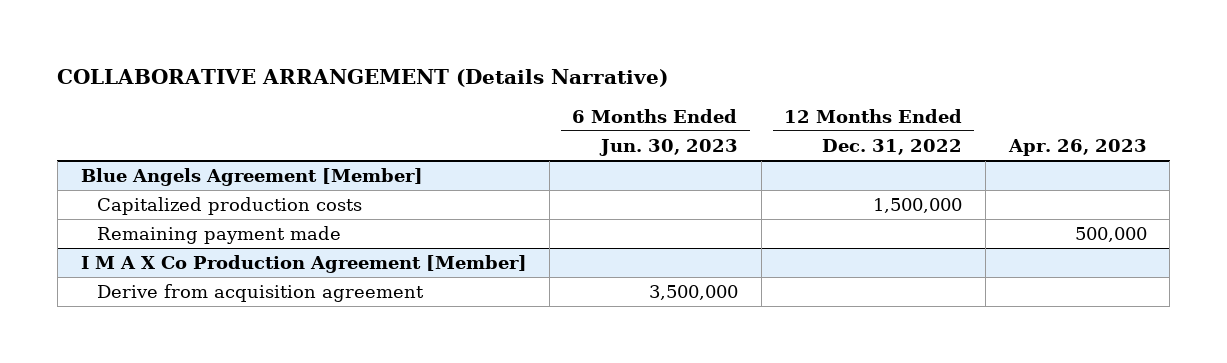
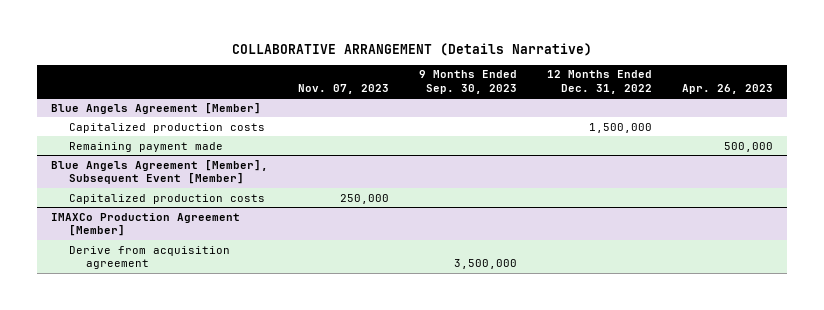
- | 6 Months Ended Jun. 30, 2023 | 12 Months Ended Dec. 31, 2022 | Apr. 26, 2023
+ | Nov. 07, 2023 | 9 Months Ended Sep. 30, 2023 | 12 Months Ended Dec. 31, 2022 | Apr. 26, 2023
- I M A X Co Production Agreement [Member]
+ Blue Angels Agreement [Member], Subsequent Event [Member]
+ Capitalized production costs | 250,000 | | |
+ IMAXCo Production Agreement [Member]

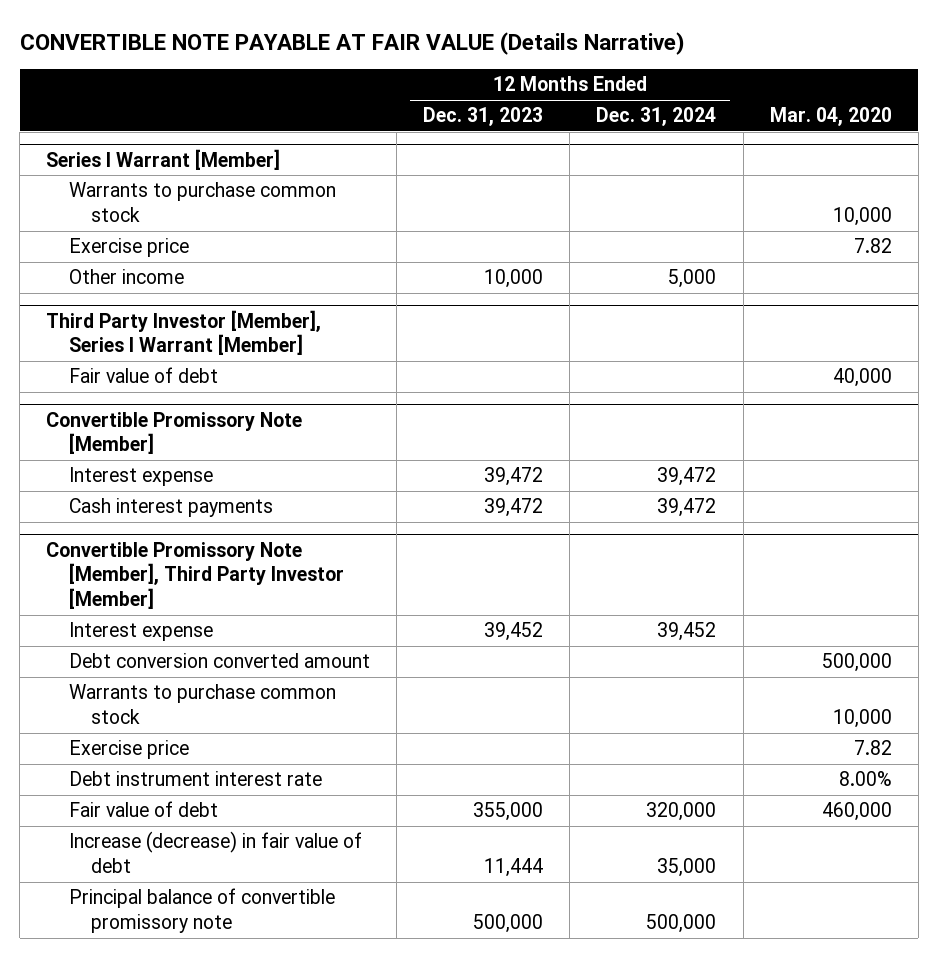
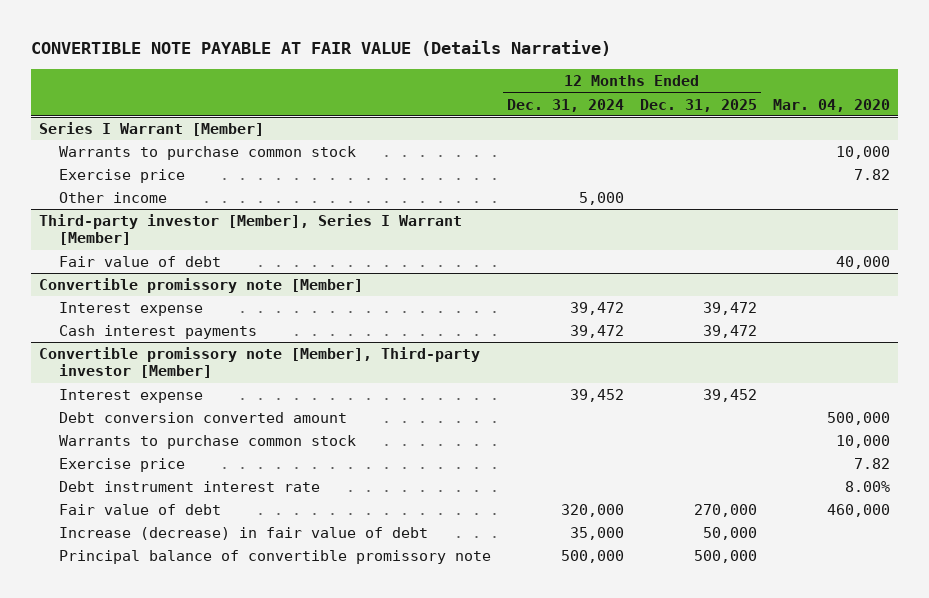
- | 12 Months Ended Dec. 31, 2023 | 12 Months Ended Dec. 31, 2024 | Mar. 04, 2020
+ | 12 Months Ended Dec. 31, 2024 | 12 Months Ended Dec. 31, 2025 | Mar. 04, 2020
- Third Party Investor [Member], Series I Warrant [Member]
+ Third-party investor [Member], Series I Warrant [Member]
- Convertible Promissory Note [Member]
+ Convertible promissory note [Member]
- Convertible Promissory Note [Member], Third Party Investor [Member]
+ Convertible promissory note [Member], Third-party investor [Member]

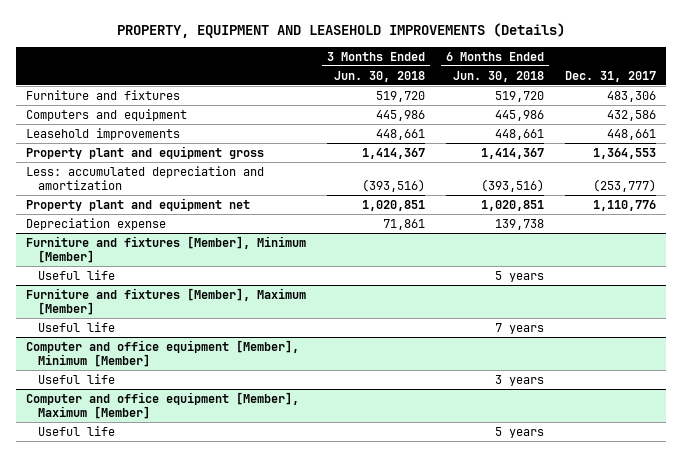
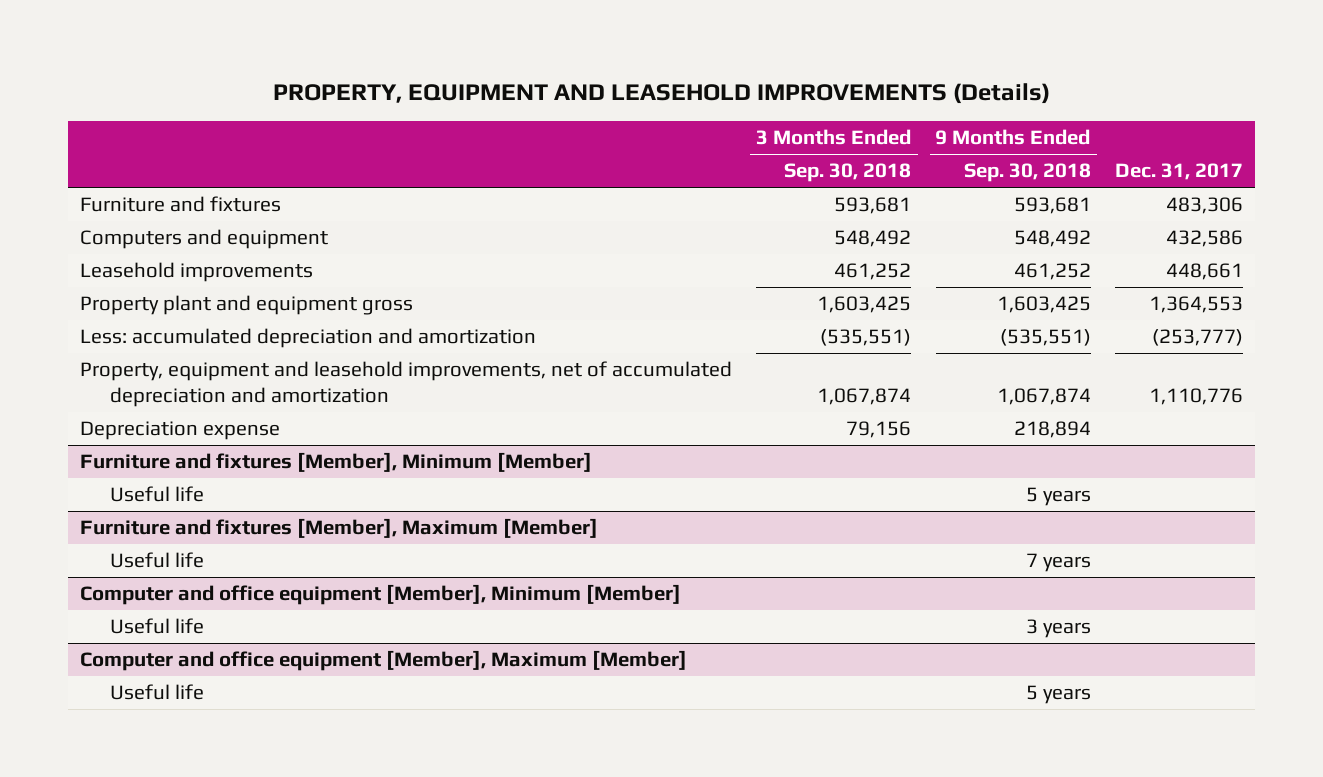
- | 3 Months Ended Jun. 30, 2018 | 6 Months Ended Jun. 30, 2018 | Dec. 31, 2017
+ | 3 Months Ended Sep. 30, 2018 | 9 Months Ended Sep. 30, 2018 | Dec. 31, 2017
- Property plant and equipment net | 1,020,851 | 1,020,851 | 1,110,776
+ Property, equipment and leasehold improvements, net of accumulated depreciation and amortization | 1,067,874 | 1,067,874 | 1,110,776

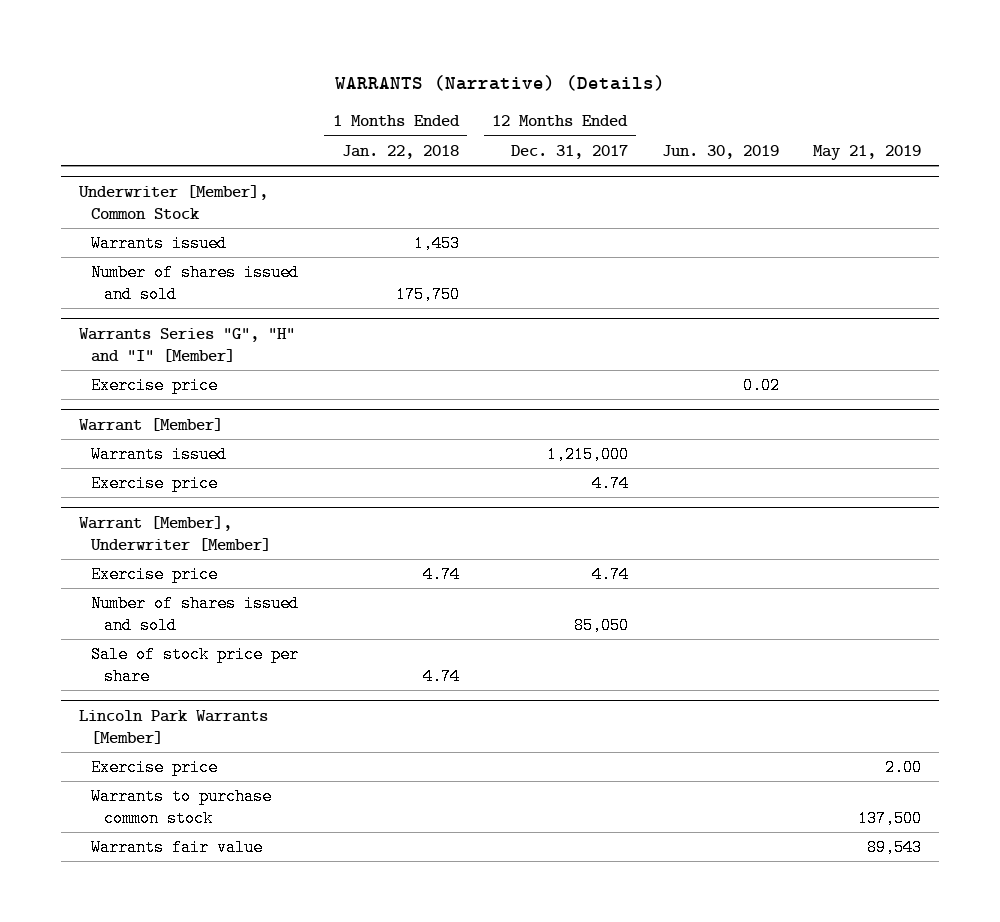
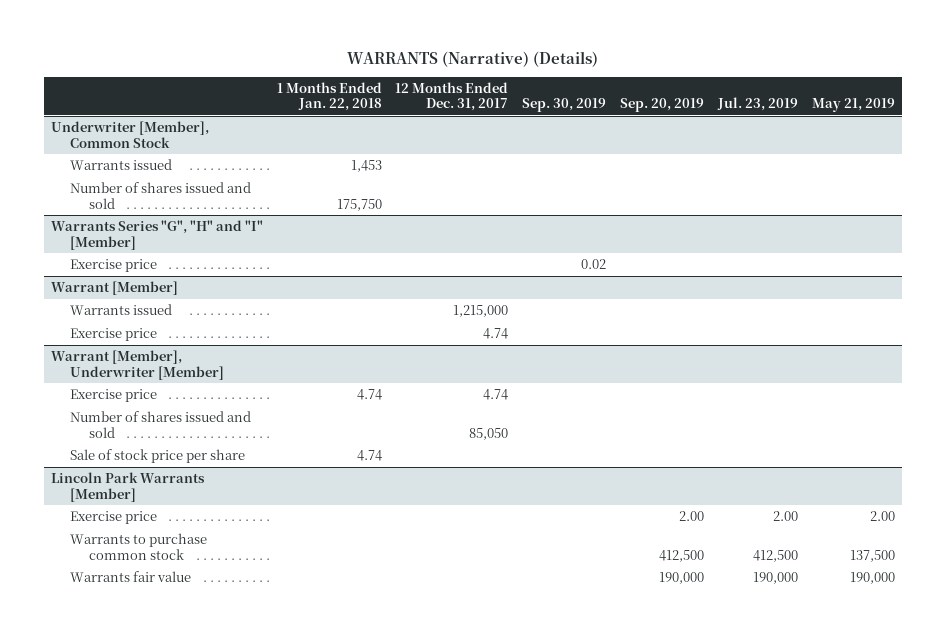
- | 1 Months Ended Jan. 22, 2018 | 12 Months Ended Dec. 31, 2017 | Jun. 30, 2019 | May 21, 2019
+ | 1 Months Ended Jan. 22, 2018 | 12 Months Ended Dec. 31, 2017 | Sep. 30, 2019 | Sep. 20, 2019 | Jul. 23, 2019 | May 21, 2019
@ Lincoln Park Warrants [Member]
- Warrants fair value | | | | 89,543
+ Warrants fair value | | | | 190,000 | 190,000 | 190,000

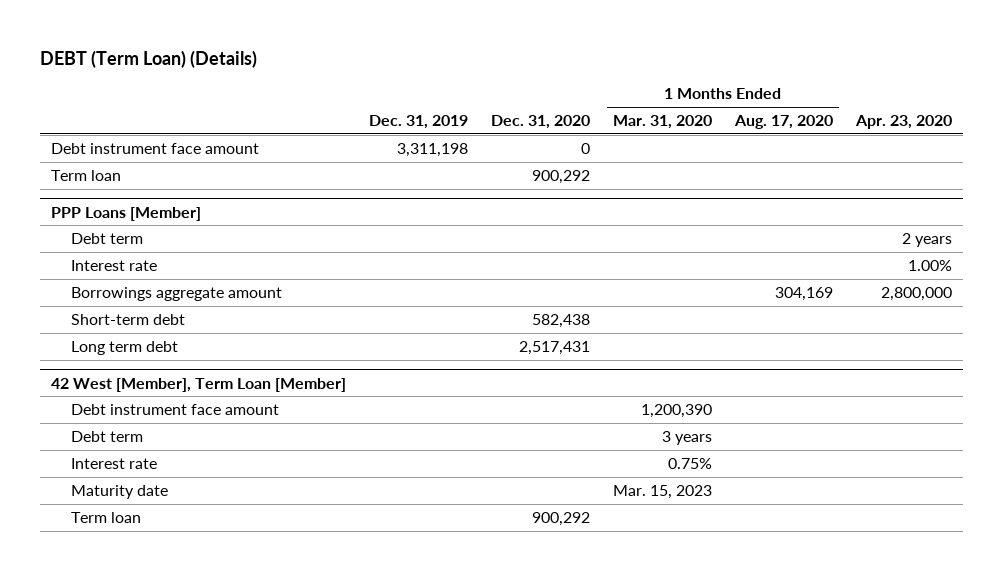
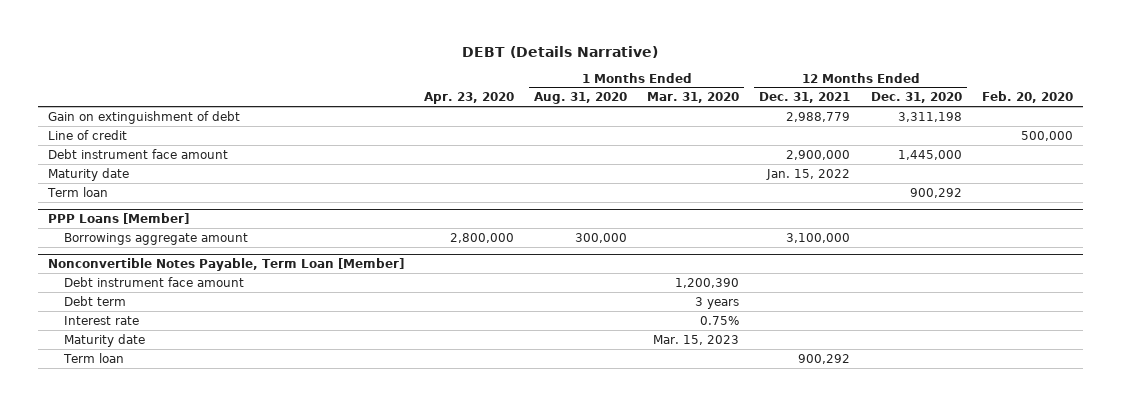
- DEBT (Term Loan) (Details)
+ DEBT (Details Narrative)
- | Dec. 31, 2019 | Dec. 31, 2020 | 1 Months Ended Mar. 31, 2020 | 1 Months Ended Aug. 17, 2020 | Apr. 23, 2020
+ | Apr. 23, 2020 | 1 Months Ended Aug. 31, 2020 | 1 Months Ended Mar. 31, 2020 | 12 Months Ended Dec. 31, 2021 | 12 Months Ended Dec. 31, 2020 | Feb. 20, 2020
+ Gain on extinguishment of debt | | | | 2,988,779 | 3,311,198 |
+ Line of credit | | | | | | 500,000
+ Maturity date | | | | Jan. 15, 2022 | |
@ PPP Loans [Member]
- Debt term | | | | | 2 years
- Interest rate | | | | | 1.00%
- Short-term debt | | 582,438 | | |
- Long term debt | | 2,517,431 | | |
- 42 West [Member], Term Loan [Member]
+ Nonconvertible Notes Payable, Term Loan [Member]

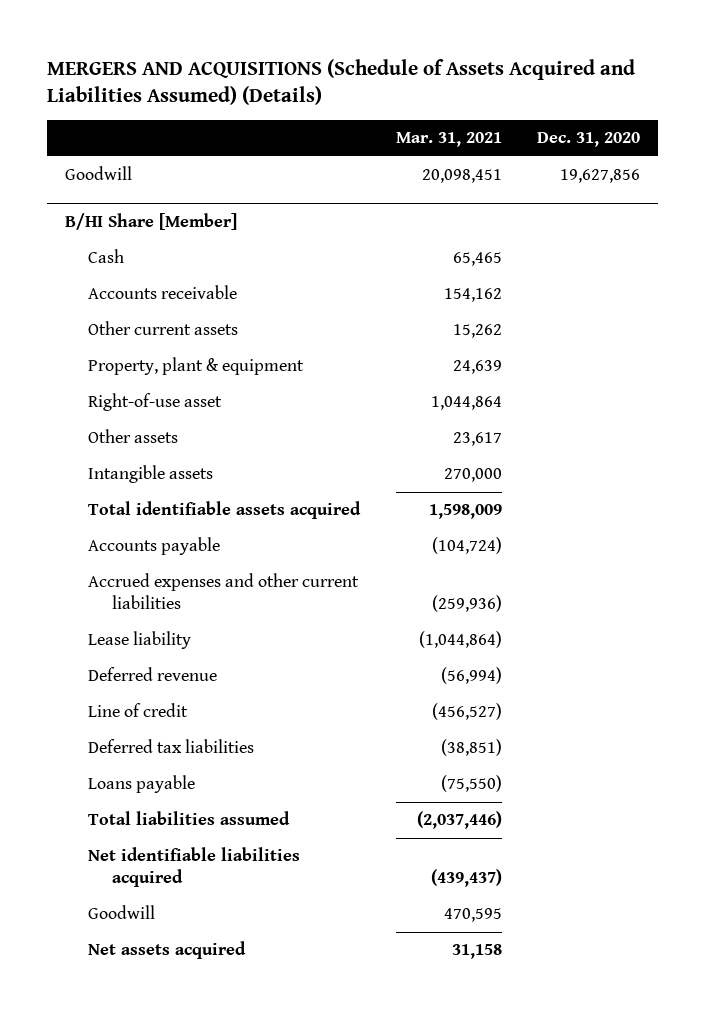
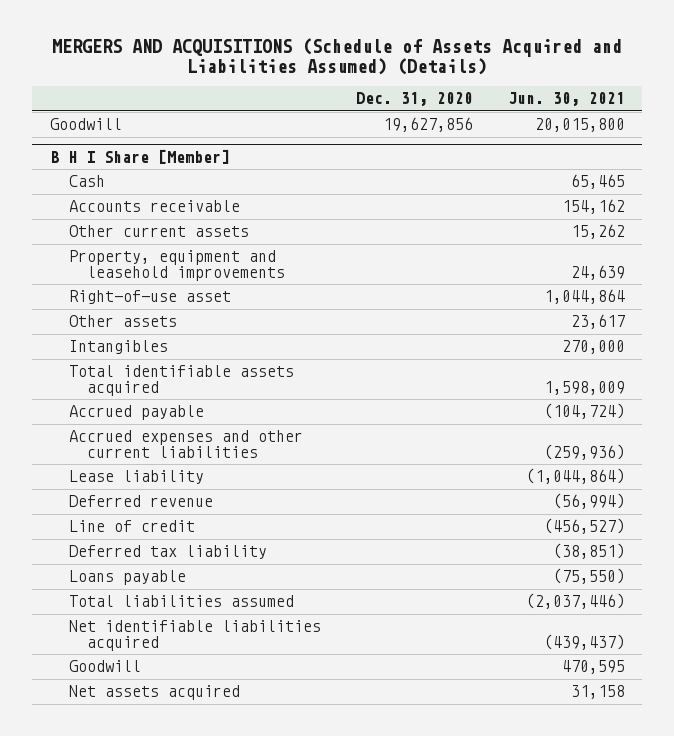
- | Mar. 31, 2021 | Dec. 31, 2020
+ | Dec. 31, 2020 | Jun. 30, 2021
- B/HI Share [Member]
+ B H I Share [Member]
- Property, plant & equipment | 24,639 |
+ Property, equipment and leasehold improvements | | 24,639
- Intangible assets | 270,000 |
+ Intangibles | | 270,000
- Accounts payable | (104,724) |
+ Accrued payable | | (104,724)
- Deferred tax liabilities | (38,851) |
+ Deferred tax liability | | (38,851)

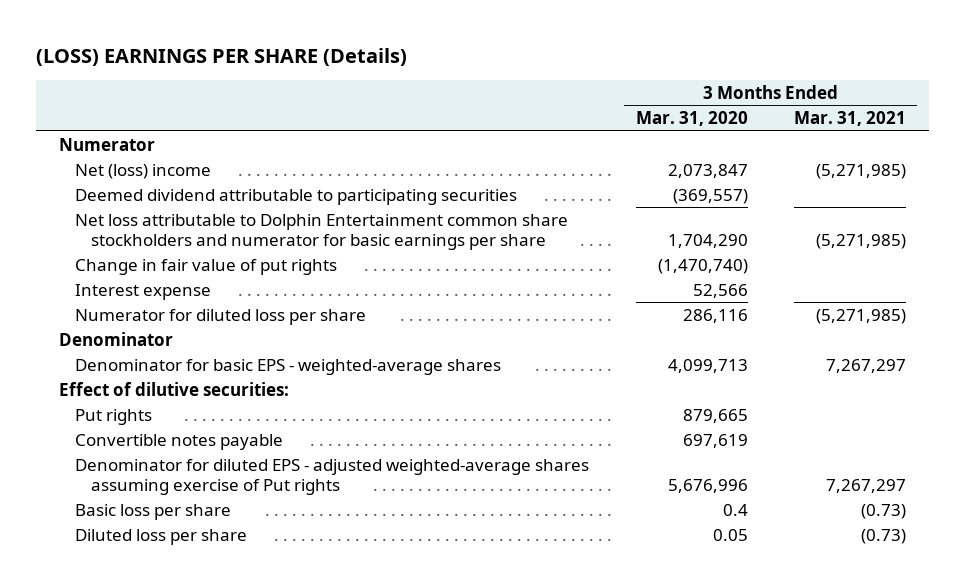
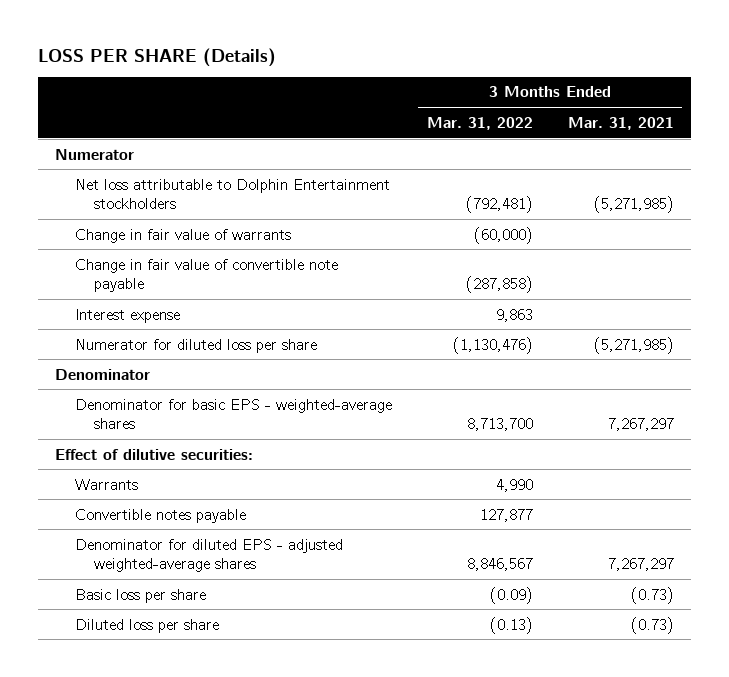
- (LOSS) EARNINGS PER SHARE (Details)
+ LOSS PER SHARE (Details)
- | 3 Months Ended Mar. 31, 2020 | 3 Months Ended Mar. 31, 2021
+ | 3 Months Ended Mar. 31, 2022 | 3 Months Ended Mar. 31, 2021
- Net (loss) income | 2,073,847 | (5,271,985)
- Deemed dividend attributable to participating securities | (369,557) |
- Net loss attributable to Dolphin Entertainment common share stockholders and numerator for basic earnings per share | 1,704,290 | (5,271,985)
- Change in fair value of put rights | (1,470,740) |
+ Net loss attributable to Dolphin Entertainment stockholders | (792,481) | (5,271,985)
+ Change in fair value of warrants | (60,000) |
+ Change in fair value of convertible note payable | (287,858) |
- Put rights | 879,665 |
+ Warrants | 4,990 |
- Denominator for diluted EPS - adjusted weighted-average shares assuming exercise of Put rights | 5,676,996 | 7,267,297
+ Denominator for diluted EPS - adjusted weighted-average shares | 8,846,567 | 7,267,297

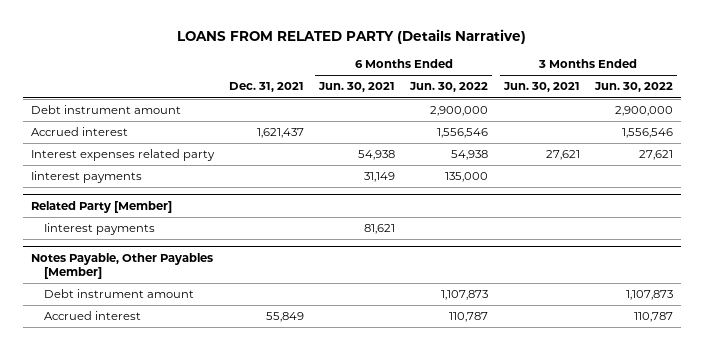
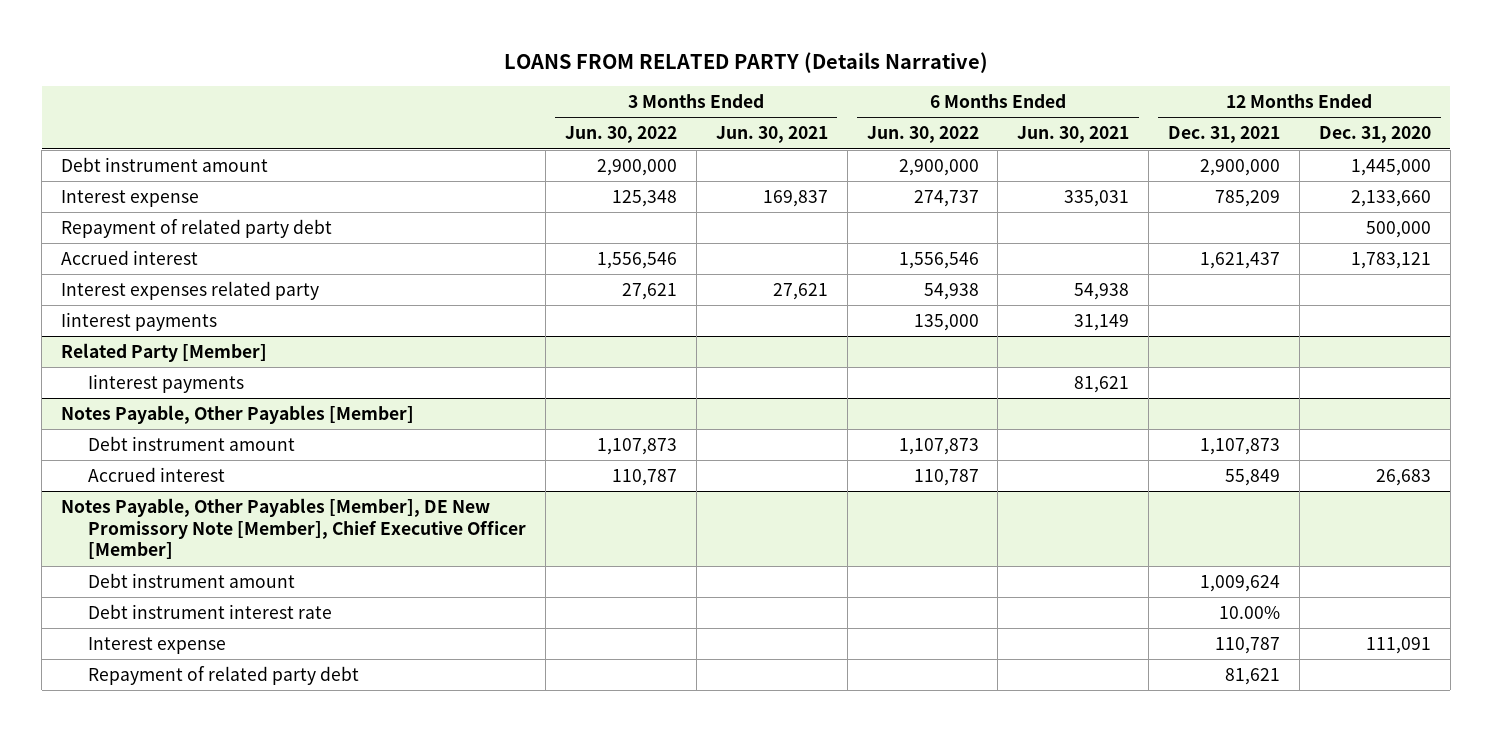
- | Dec. 31, 2021 | 6 Months Ended Jun. 30, 2021 | 6 Months Ended Jun. 30, 2022 | 3 Months Ended Jun. 30, 2021 | 3 Months Ended Jun. 30, 2022
+ | 3 Months Ended Jun. 30, 2022 | 3 Months Ended Jun. 30, 2021 | 6 Months Ended Jun. 30, 2022 | 6 Months Ended Jun. 30, 2021 | 12 Months Ended Dec. 31, 2021 | 12 Months Ended Dec. 31, 2020
+ Interest expense | 125,348 | 169,837 | 274,737 | 335,031 | 785,209 | 2,133,660
+ Repayment of related party debt | | | | | | 500,000
+ Notes Payable, Other Payables [Member], DE New Promissory Note [Member], Chief Executive Officer [Member]
+ Debt instrument amount | | | | | 1,009,624 |
+ Debt instrument interest rate | | | | | 10.00% |
+ Interest expense | | | | | 110,787 | 111,091
+ Repayment of related party debt | | | | | 81,621 |

